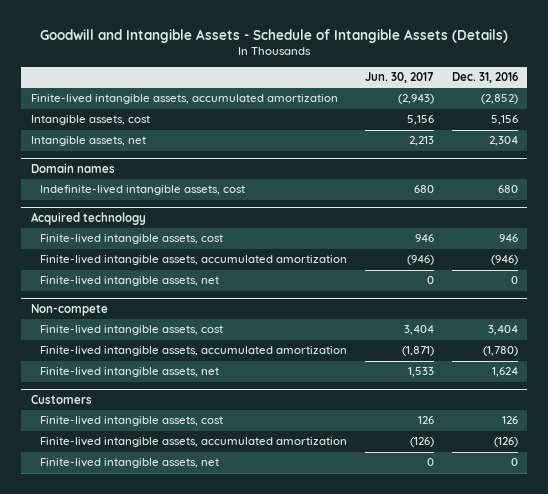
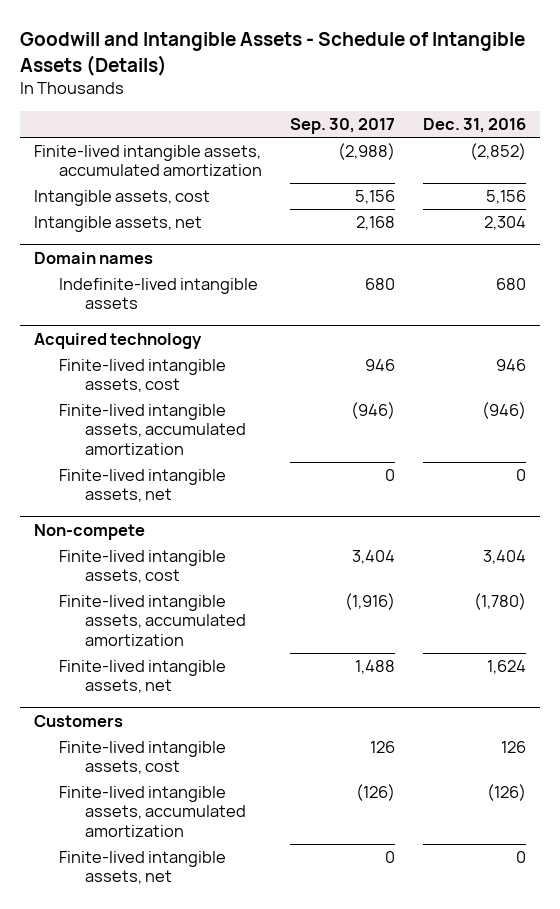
- | Jun. 30, 2017 | Dec. 31, 2016
+ | Sep. 30, 2017 | Dec. 31, 2016
@ Domain names
- Indefinite-lived intangible assets, cost | 680 | 680
+ Indefinite-lived intangible assets | 680 | 680

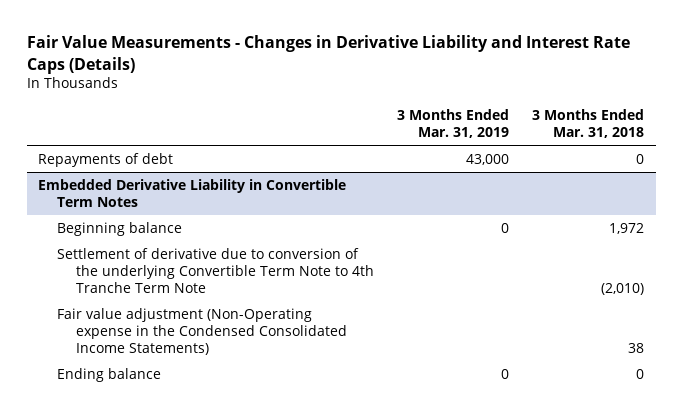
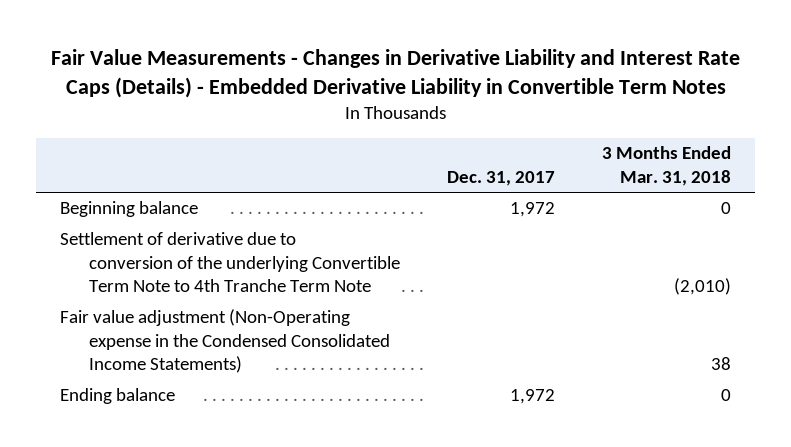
- Fair Value Measurements - Changes in Derivative Liability and Interest Rate Caps (Details)
+ Fair Value Measurements - Changes in Derivative Liability and Interest Rate Caps (Details) - Embedded Derivative Liability in Convertible Term Notes
- | 3 Months Ended Mar. 31, 2019 | 3 Months Ended Mar. 31, 2018
+ | Dec. 31, 2017 | 3 Months Ended Mar. 31, 2018
- Repayments of debt | 43,000 | 0
- Embedded Derivative Liability in Convertible Term Notes
- Beginning balance | 0 | 1,972
+ Beginning balance | 1,972 | 0

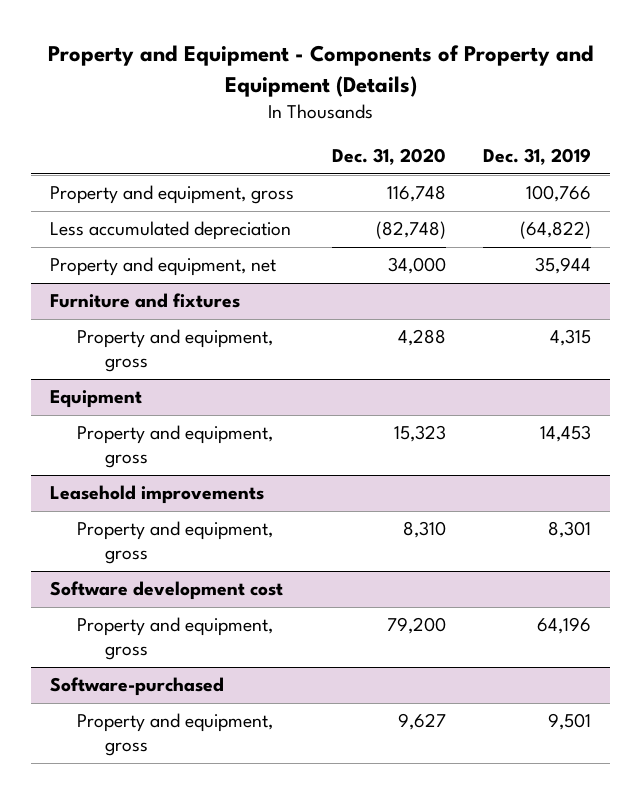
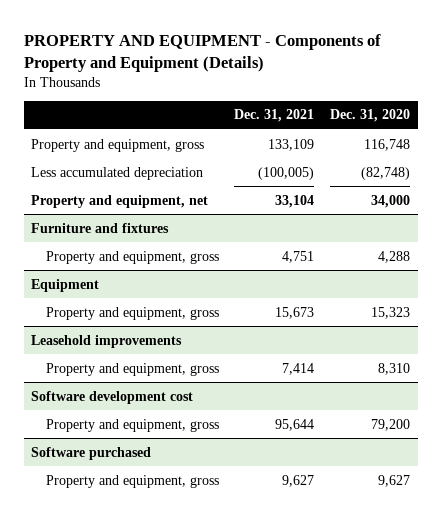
- Property and Equipment - Components of Property and Equipment (Details)
+ PROPERTY AND EQUIPMENT - Components of Property and Equipment (Details)
- | Dec. 31, 2020 | Dec. 31, 2019
+ | Dec. 31, 2021 | Dec. 31, 2020
- Software-purchased
+ Software purchased

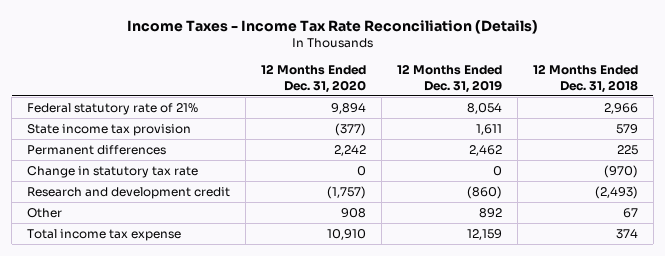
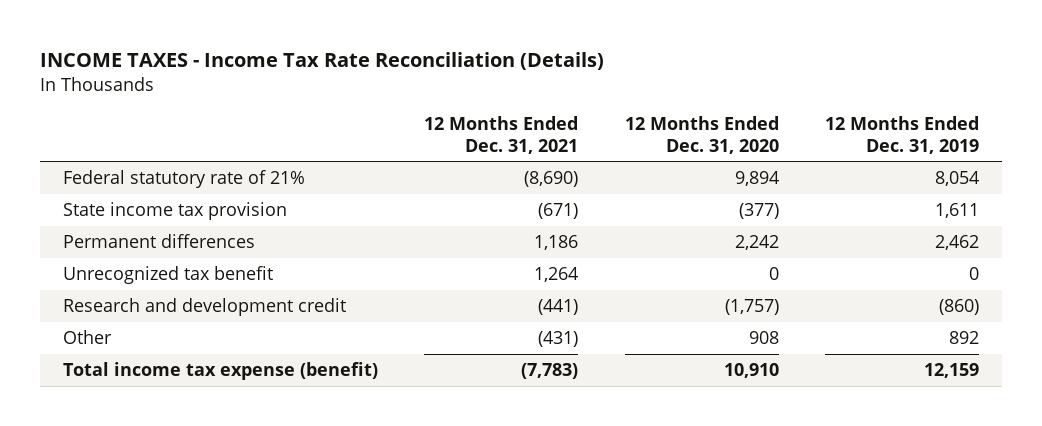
- Income Taxes - Income Tax Rate Reconciliation (Details)
+ INCOME TAXES - Income Tax Rate Reconciliation (Details)
- | 12 Months Ended Dec. 31, 2020 | 12 Months Ended Dec. 31, 2019 | 12 Months Ended Dec. 31, 2018
+ | 12 Months Ended Dec. 31, 2021 | 12 Months Ended Dec. 31, 2020 | 12 Months Ended Dec. 31, 2019
- Change in statutory tax rate | 0 | 0 | (970)
+ Unrecognized tax benefit | 1,264 | 0 | 0
- Total income tax expense | 10,910 | 12,159 | 374
+ Total income tax expense (benefit) | (7,783) | 10,910 | 12,159

